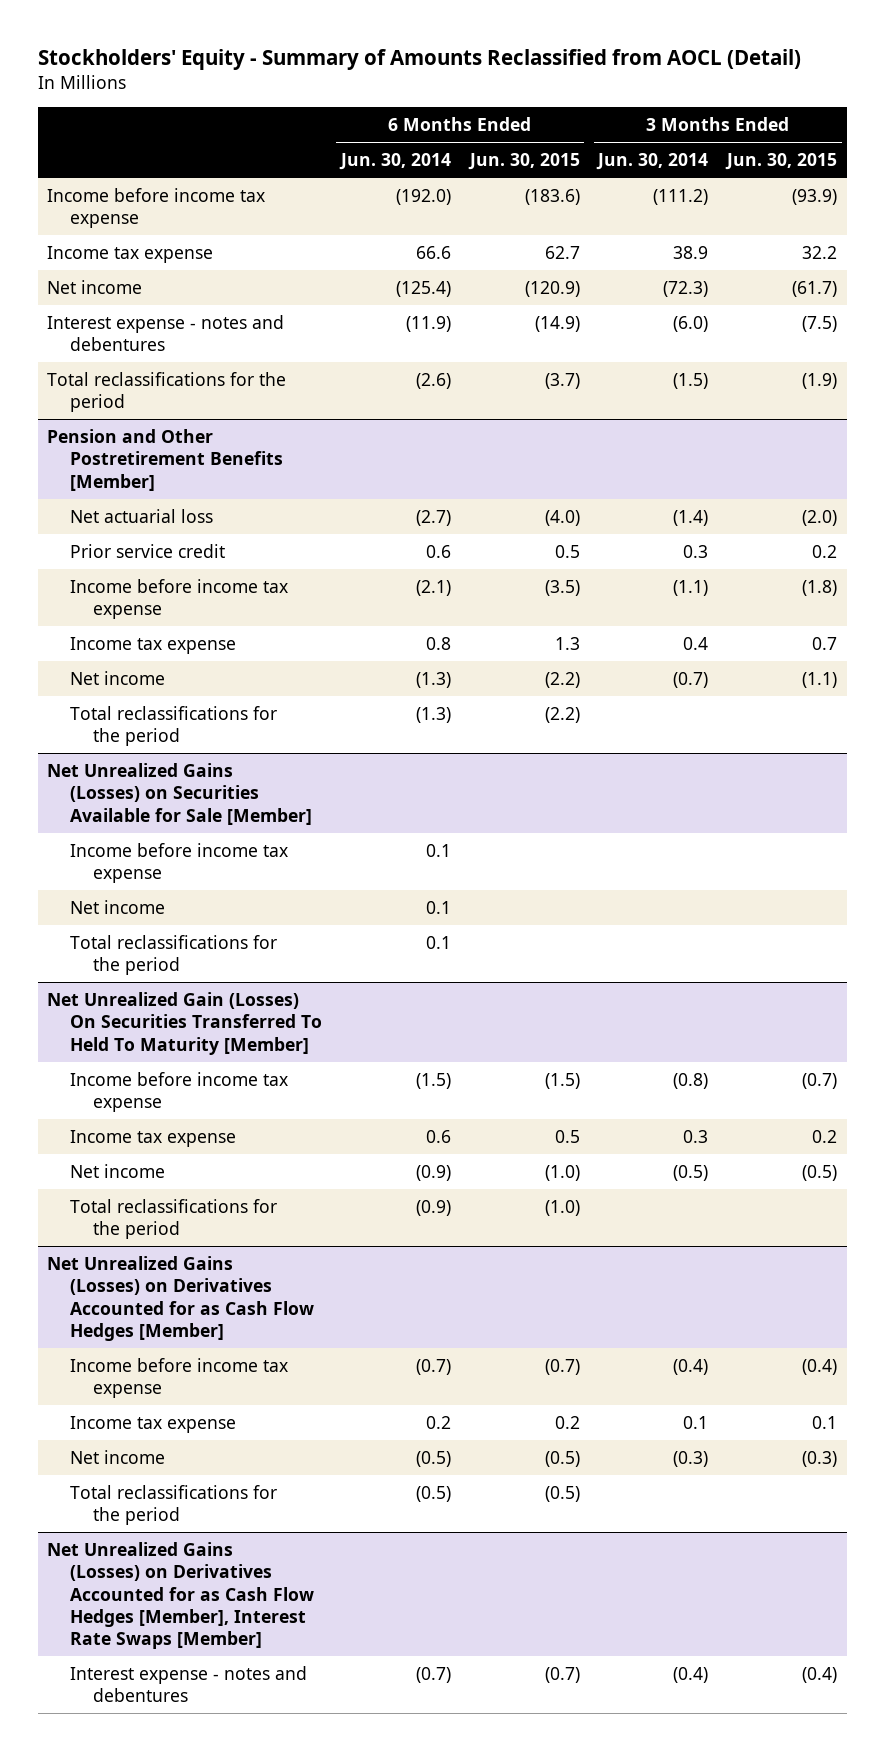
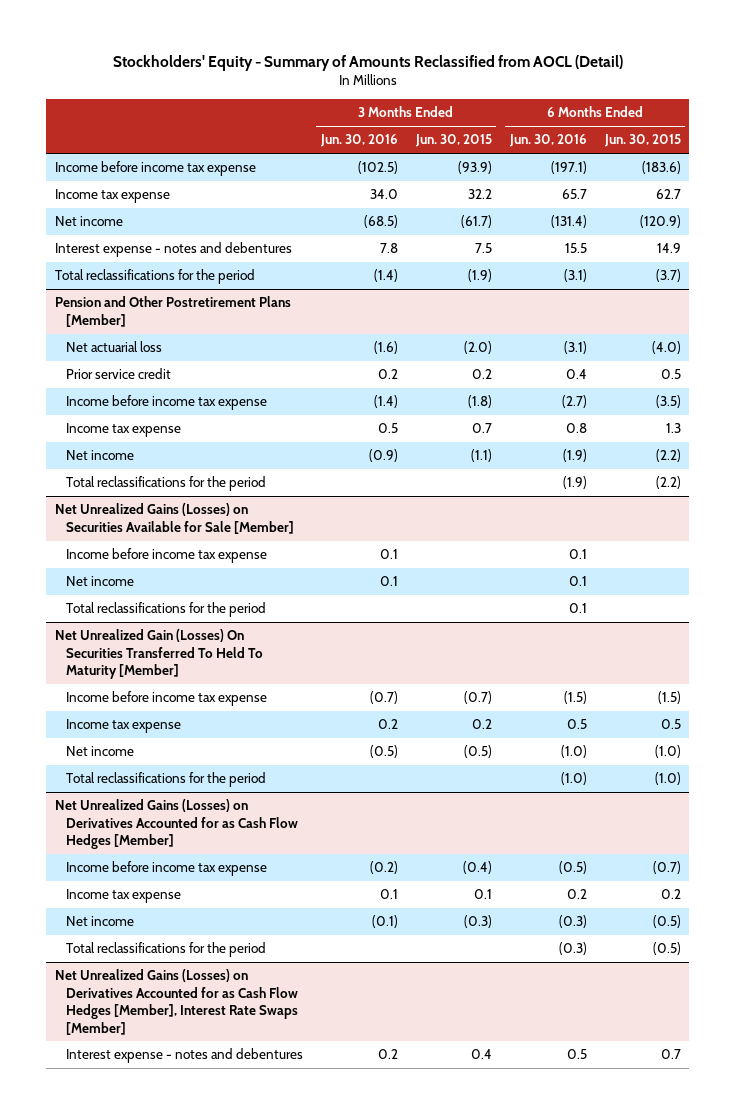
- | 6 Months Ended Jun. 30, 2014 | 6 Months Ended Jun. 30, 2015 | 3 Months Ended Jun. 30, 2014 | 3 Months Ended Jun. 30, 2015
+ | 3 Months Ended Jun. 30, 2016 | 3 Months Ended Jun. 30, 2015 | 6 Months Ended Jun. 30, 2016 | 6 Months Ended Jun. 30, 2015
- Interest expense - notes and debentures | (11.9) | (14.9) | (6.0) | (7.5)
+ Interest expense - notes and debentures | 7.8 | 7.5 | 15.5 | 14.9
- Pension and Other Postretirement Benefits [Member]
+ Pension and Other Postretirement Plans [Member]
@ Net Unrealized Gains (Losses) on Derivatives Accounted for as Cash Flow Hedges [Member], Interest Rate Swaps [Member]
- Interest expense - notes and debentures | (0.7) | (0.7) | (0.4) | (0.4)
+ Interest expense - notes and debentures | 0.2 | 0.4 | 0.5 | 0.7

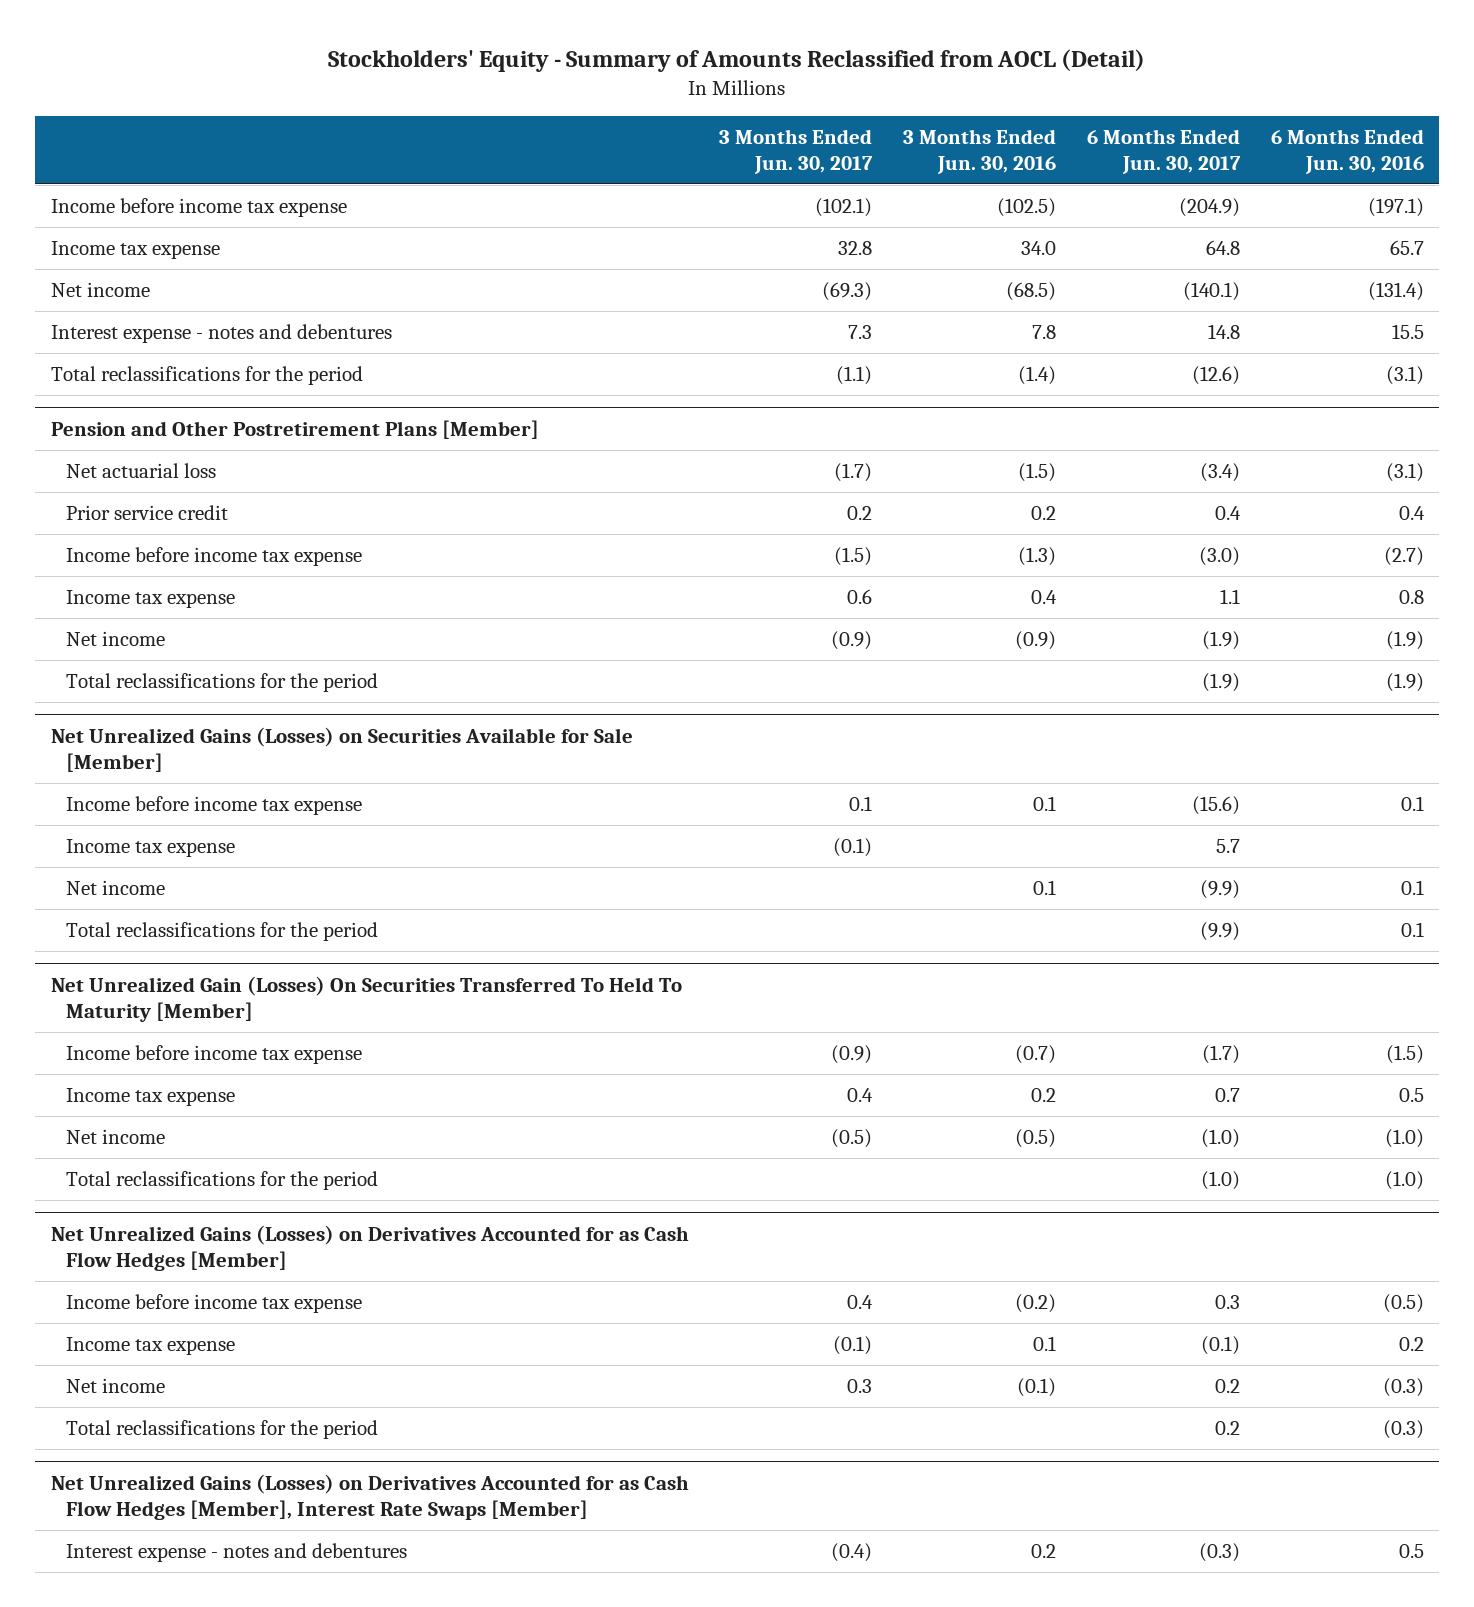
- | 3 Months Ended Jun. 30, 2016 | 3 Months Ended Jun. 30, 2015 | 6 Months Ended Jun. 30, 2016 | 6 Months Ended Jun. 30, 2015
+ | 3 Months Ended Jun. 30, 2017 | 3 Months Ended Jun. 30, 2016 | 6 Months Ended Jun. 30, 2017 | 6 Months Ended Jun. 30, 2016
@ Pension and Other Postretirement Plans [Member]
- Net actuarial loss | (1.6) | (2.0) | (3.1) | (4.0)
+ Net actuarial loss | (1.7) | (1.5) | (3.4) | (3.1)
- Income before income tax expense | (1.4) | (1.8) | (2.7) | (3.5)
- Income tax expense | 0.5 | 0.7 | 0.8 | 1.3
+ Income before income tax expense | (1.5) | (1.3) | (3.0) | (2.7)
+ Income tax expense | 0.6 | 0.4 | 1.1 | 0.8
@ Net Unrealized Gains (Losses) on Securities Available for Sale [Member]
+ Income tax expense | (0.1) | | 5.7 |

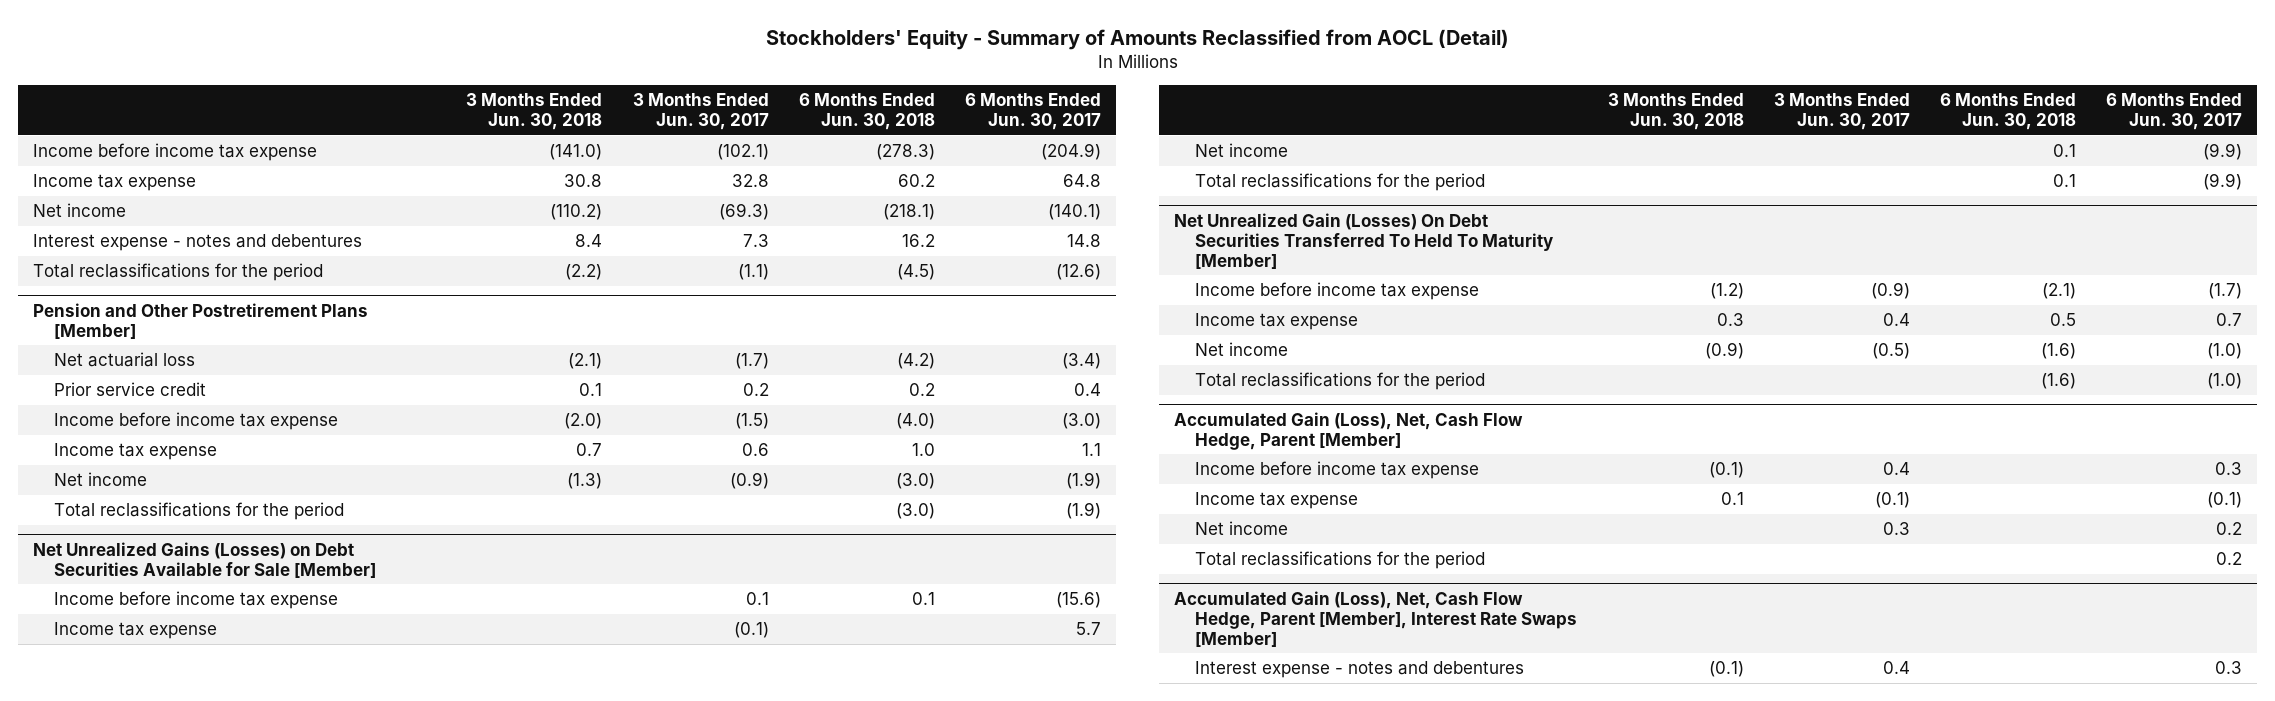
- | 3 Months Ended Jun. 30, 2017 | 3 Months Ended Jun. 30, 2016 | 6 Months Ended Jun. 30, 2017 | 6 Months Ended Jun. 30, 2016
+ | 3 Months Ended Jun. 30, 2018 | 3 Months Ended Jun. 30, 2017 | 6 Months Ended Jun. 30, 2018 | 6 Months Ended Jun. 30, 2017
- Net Unrealized Gains (Losses) on Securities Available for Sale [Member]
+ Net Unrealized Gains (Losses) on Debt Securities Available for Sale [Member]
- Net Unrealized Gain (Losses) On Securities Transferred To Held To Maturity [Member]
+ Net Unrealized Gain (Losses) On Debt Securities Transferred To Held To Maturity [Member]
- Net Unrealized Gains (Losses) on Derivatives Accounted for as Cash Flow Hedges [Member]
+ Accumulated Gain (Loss), Net, Cash Flow Hedge, Parent [Member]
- Net Unrealized Gains (Losses) on Derivatives Accounted for as Cash Flow Hedges [Member], Interest Rate Swaps [Member]
- Interest expense - notes and debentures | (0.4) | 0.2 | (0.3) | 0.5
+ Accumulated Gain (Loss), Net, Cash Flow Hedge, Parent [Member], Interest Rate Swaps [Member]
+ Interest expense - notes and debentures | (0.1) | 0.4 | | 0.3

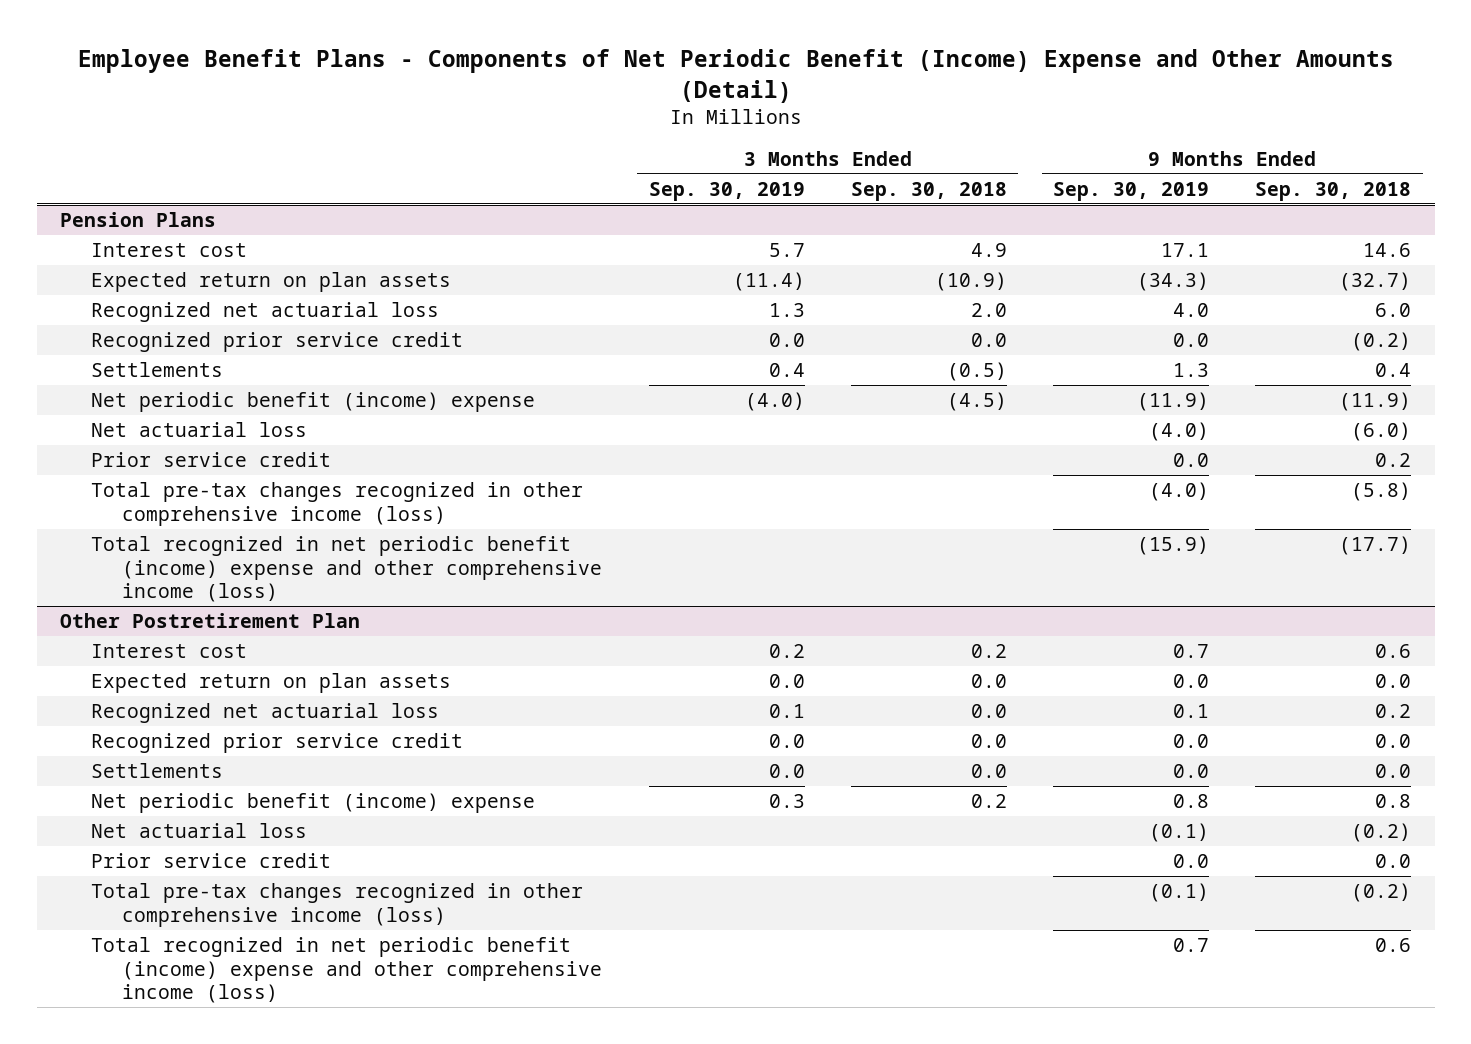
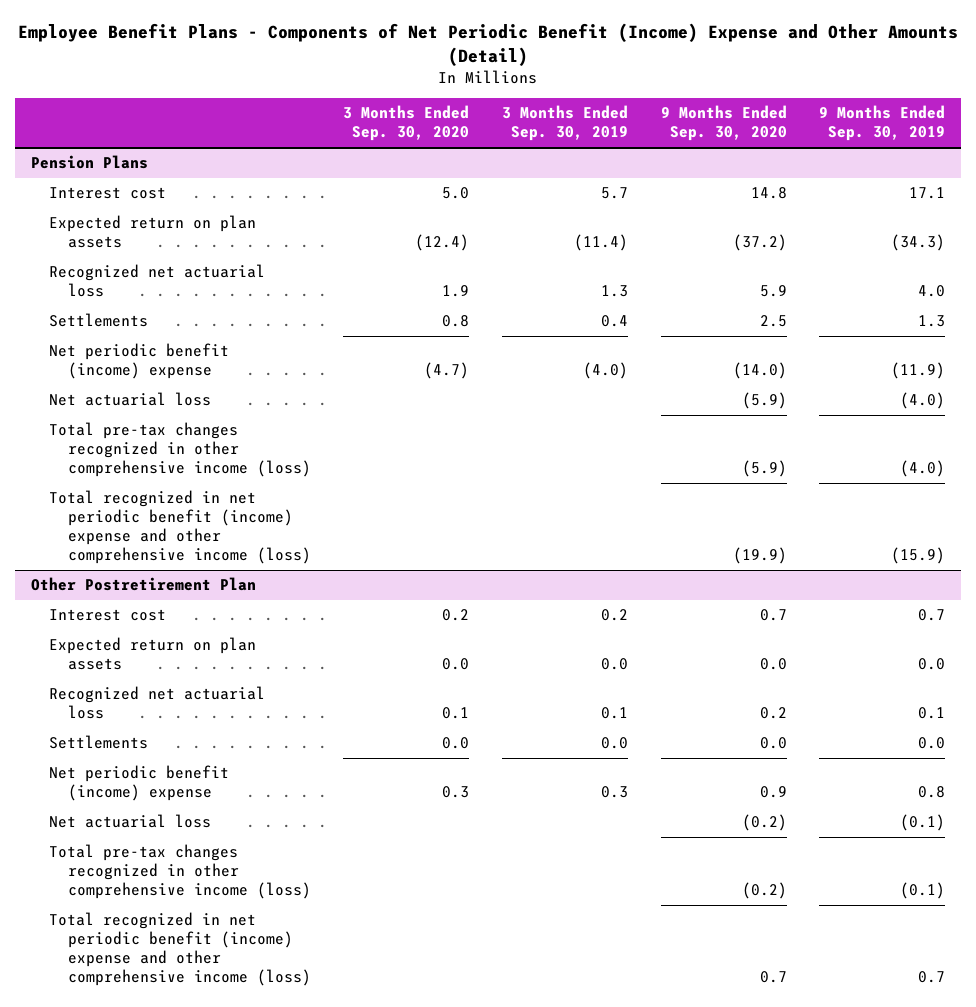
- | 3 Months Ended Sep. 30, 2019 | 3 Months Ended Sep. 30, 2018 | 9 Months Ended Sep. 30, 2019 | 9 Months Ended Sep. 30, 2018
+ | 3 Months Ended Sep. 30, 2020 | 3 Months Ended Sep. 30, 2019 | 9 Months Ended Sep. 30, 2020 | 9 Months Ended Sep. 30, 2019
@ Pension Plans
- Recognized prior service credit | 0.0 | 0.0 | 0.0 | (0.2)
- Prior service credit | | | 0.0 | 0.2
@ Other Postretirement Plan
- Recognized prior service credit | 0.0 | 0.0 | 0.0 | 0.0
- Prior service credit | | | 0.0 | 0.0

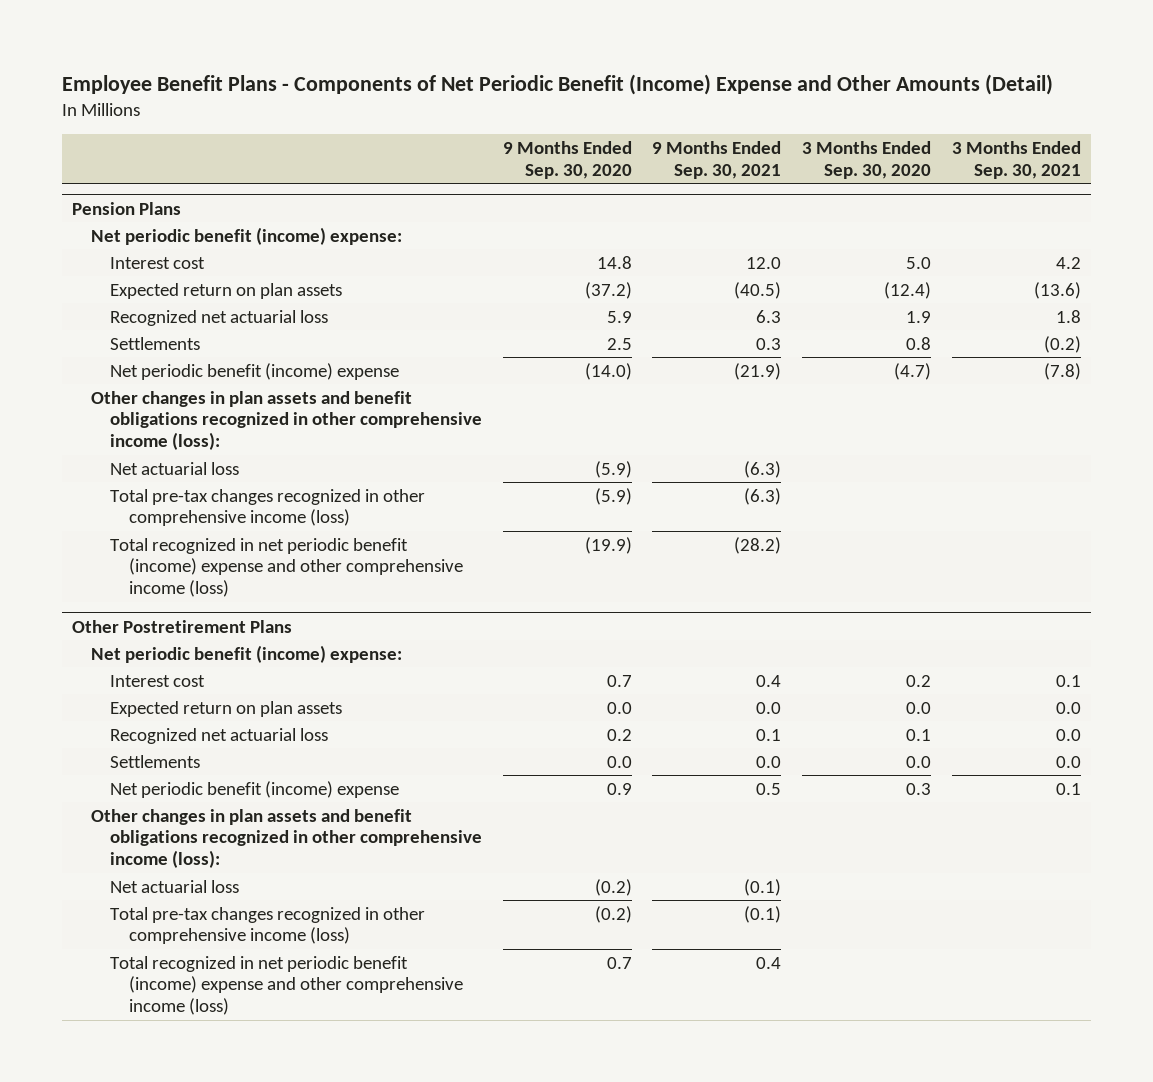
- | 3 Months Ended Sep. 30, 2020 | 3 Months Ended Sep. 30, 2019 | 9 Months Ended Sep. 30, 2020 | 9 Months Ended Sep. 30, 2019
+ | 9 Months Ended Sep. 30, 2020 | 9 Months Ended Sep. 30, 2021 | 3 Months Ended Sep. 30, 2020 | 3 Months Ended Sep. 30, 2021
@ Pension Plans
+ Net periodic benefit (income) expense:
+ Other changes in plan assets and benefit obligations recognized in other comprehensive income (loss):
- Other Postretirement Plan
+ Other Postretirement Plans
+ Net periodic benefit (income) expense:
+ Other changes in plan assets and benefit obligations recognized in other comprehensive income (loss):

